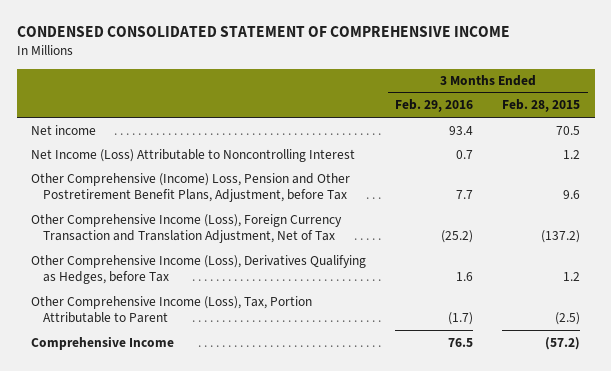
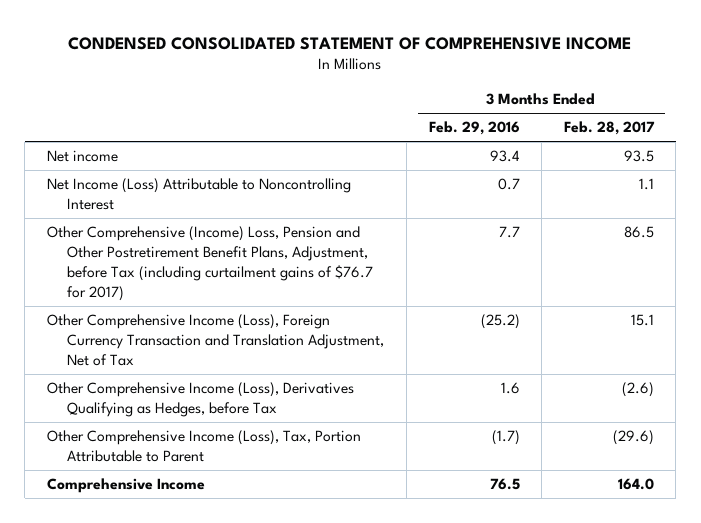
- | 3 Months Ended Feb. 29, 2016 | 3 Months Ended Feb. 28, 2015
+ | 3 Months Ended Feb. 29, 2016 | 3 Months Ended Feb. 28, 2017
- Other Comprehensive (Income) Loss, Pension and Other Postretirement Benefit Plans, Adjustment, before Tax | 7.7 | 9.6
+ Other Comprehensive (Income) Loss, Pension and Other Postretirement Benefit Plans, Adjustment, before Tax (including curtailment gains of $76.7 for 2017) | 7.7 | 86.5

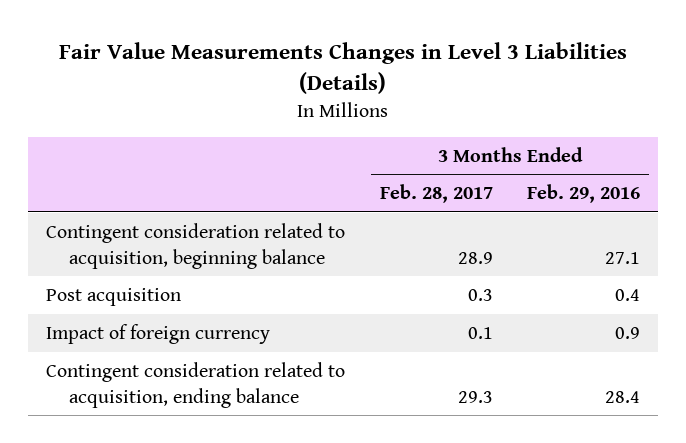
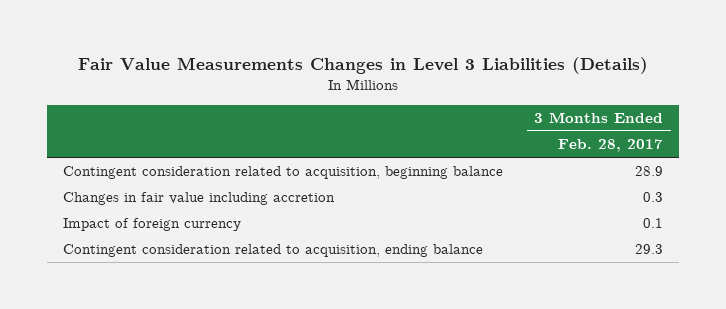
- | 3 Months Ended Feb. 28, 2017 | 3 Months Ended Feb. 29, 2016
+ | 3 Months Ended Feb. 28, 2017
- Post acquisition | 0.3 | 0.4
+ Changes in fair value including accretion | 0.3

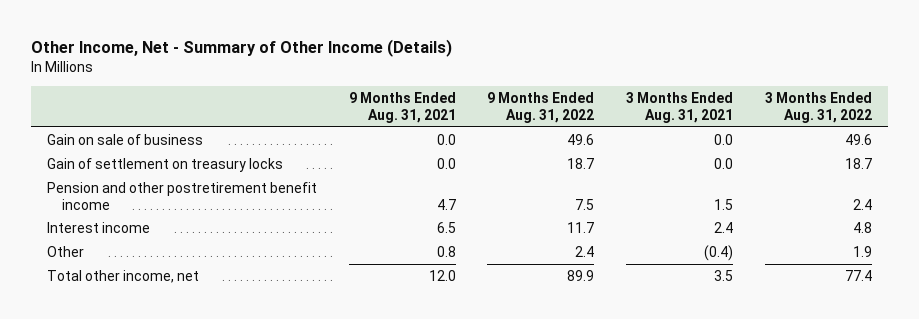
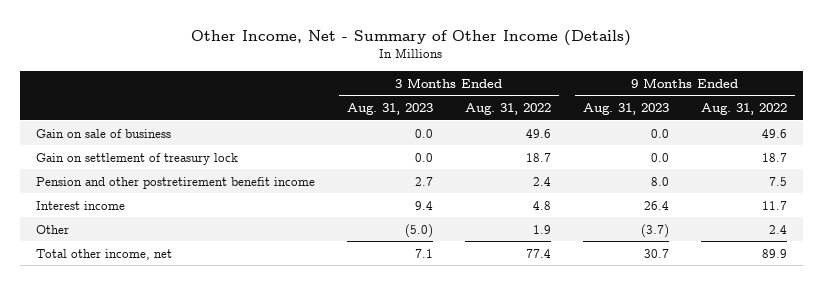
- | 9 Months Ended Aug. 31, 2021 | 9 Months Ended Aug. 31, 2022 | 3 Months Ended Aug. 31, 2021 | 3 Months Ended Aug. 31, 2022
+ | 3 Months Ended Aug. 31, 2023 | 3 Months Ended Aug. 31, 2022 | 9 Months Ended Aug. 31, 2023 | 9 Months Ended Aug. 31, 2022
- Gain of settlement on treasury locks | 0.0 | 18.7 | 0.0 | 18.7
+ Gain on settlement of treasury lock | 0.0 | 18.7 | 0.0 | 18.7

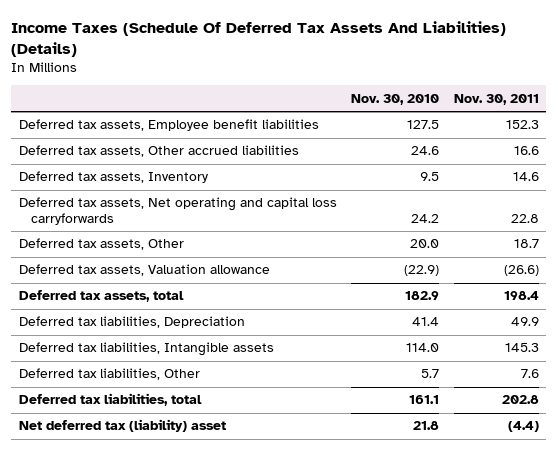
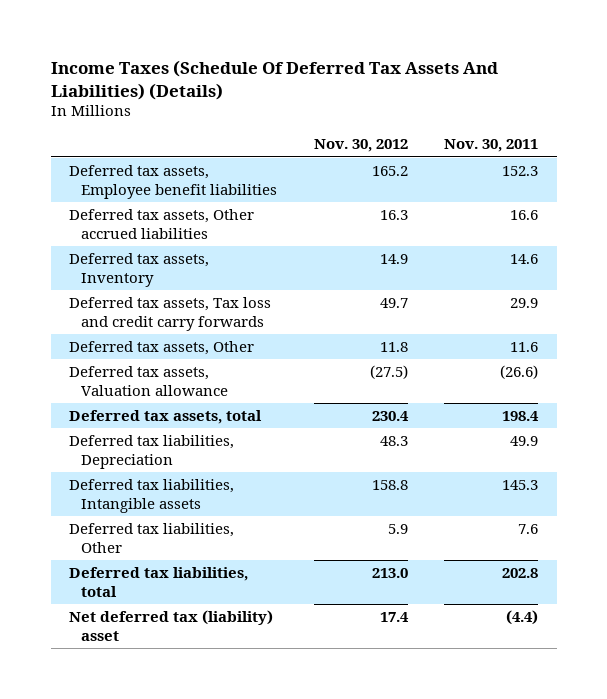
- | Nov. 30, 2010 | Nov. 30, 2011
+ | Nov. 30, 2012 | Nov. 30, 2011
- Deferred tax assets, Net operating and capital loss carryforwards | 24.2 | 22.8
- Deferred tax assets, Other | 20.0 | 18.7
+ Deferred tax assets, Tax loss and credit carry forwards | 49.7 | 29.9
+ Deferred tax assets, Other | 11.8 | 11.6

